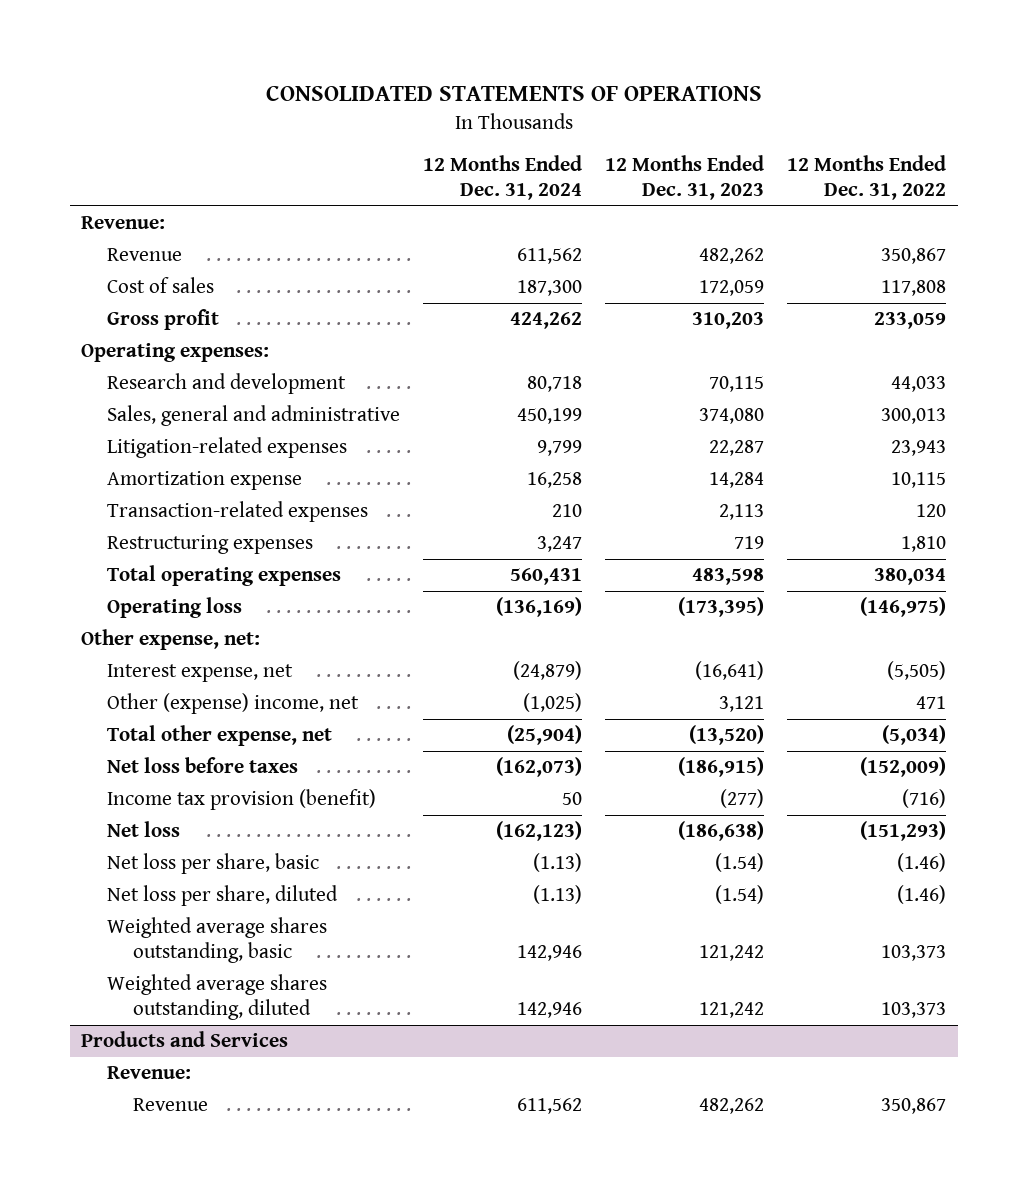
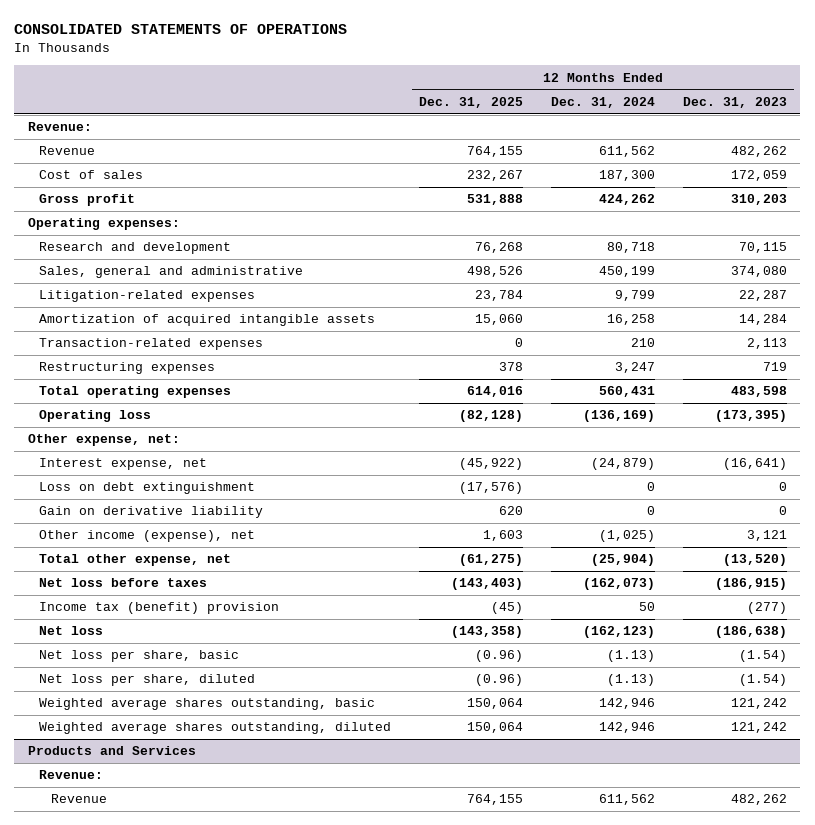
- | 12 Months Ended Dec. 31, 2024 | 12 Months Ended Dec. 31, 2023 | 12 Months Ended Dec. 31, 2022
+ | 12 Months Ended Dec. 31, 2025 | 12 Months Ended Dec. 31, 2024 | 12 Months Ended Dec. 31, 2023
- Amortization expense | 16,258 | 14,284 | 10,115
+ Amortization of acquired intangible assets | 15,060 | 16,258 | 14,284
- Other (expense) income, net | (1,025) | 3,121 | 471
+ Loss on debt extinguishment | (17,576) | 0 | 0
+ Gain on derivative liability | 620 | 0 | 0
+ Other income (expense), net | 1,603 | (1,025) | 3,121
- Income tax provision (benefit) | 50 | (277) | (716)
+ Income tax (benefit) provision | (45) | 50 | (277)

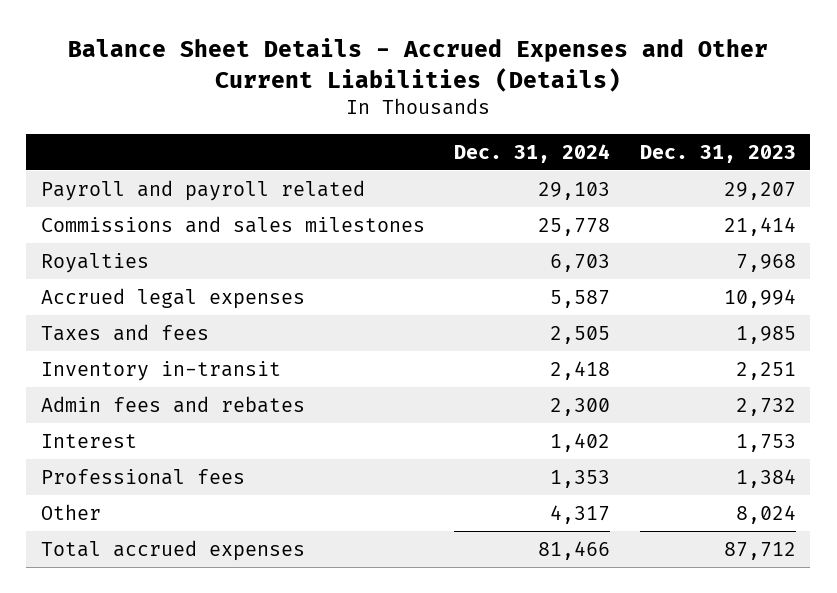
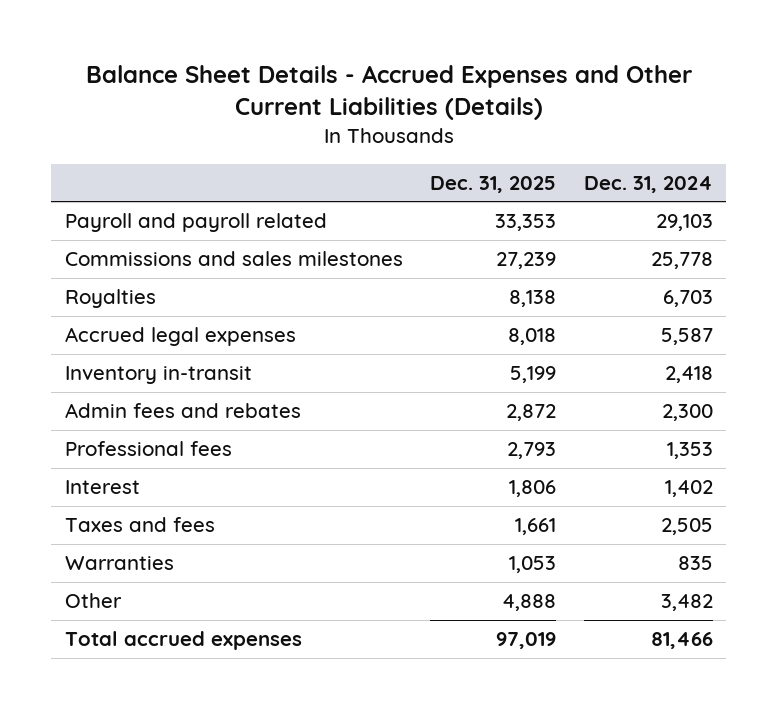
- | Dec. 31, 2024 | Dec. 31, 2023
+ | Dec. 31, 2025 | Dec. 31, 2024
- Other | 4,317 | 8,024
moved down: Interest | 1,806 | 1,402
moved down: Taxes and fees | 1,661 | 2,505
+ Warranties | 1,053 | 835
+ Other | 4,888 | 3,482

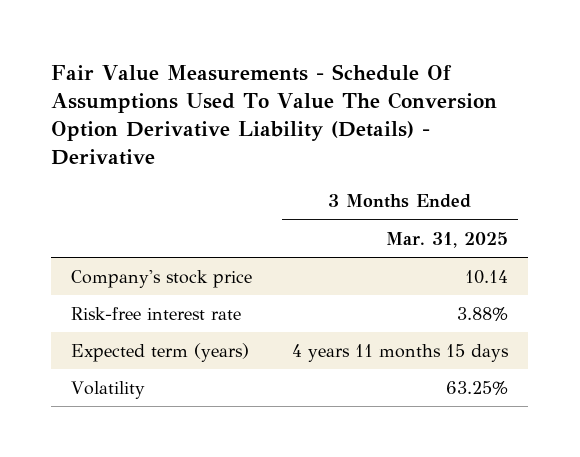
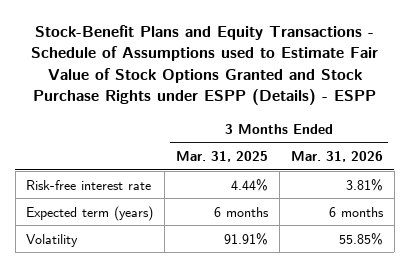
- Fair Value Measurements - Schedule Of Assumptions Used To Value The Conversion Option Derivative Liability (Details) - Derivative
+ Stock-Benefit Plans and Equity Transactions - Schedule of Assumptions used to Estimate Fair Value of Stock Options Granted and Stock Purchase Rights under ESPP (Details) - ESPP
- | 3 Months Ended Mar. 31, 2025
+ | 3 Months Ended Mar. 31, 2025 | 3 Months Ended Mar. 31, 2026
- Company's stock price | 10.14
- Risk-free interest rate | 3.88%
- Expected term (years) | 4 years 11 months 15 days
- Volatility | 63.25%
+ Risk-free interest rate | 4.44% | 3.81%
+ Expected term (years) | 6 months | 6 months
+ Volatility | 91.91% | 55.85%

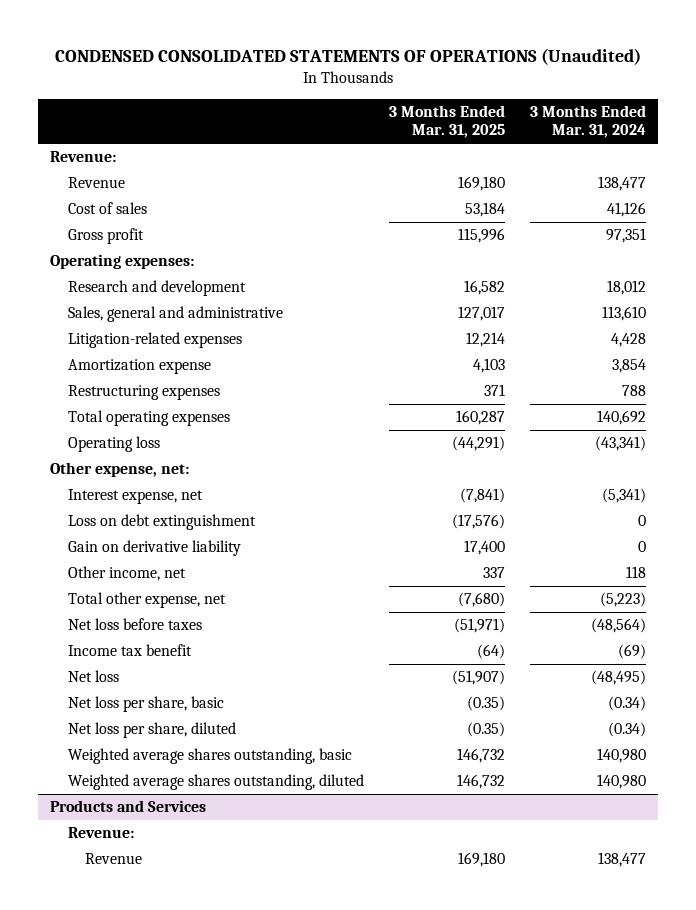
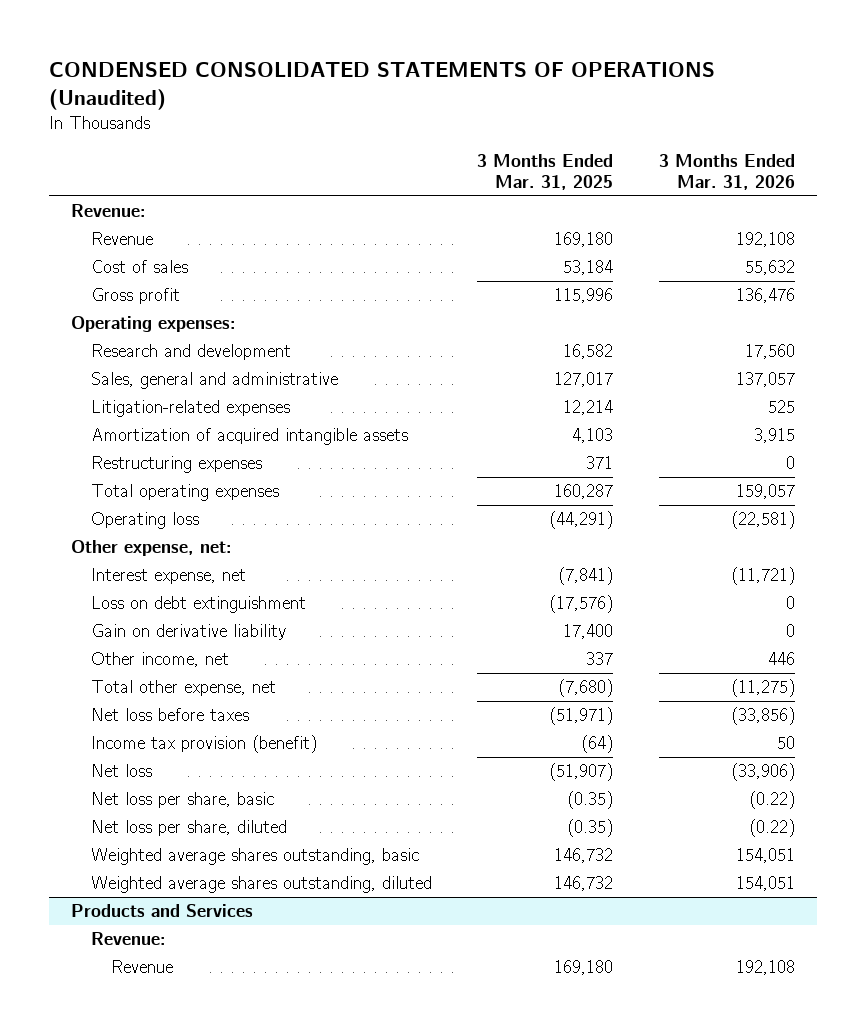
- | 3 Months Ended Mar. 31, 2025 | 3 Months Ended Mar. 31, 2024
+ | 3 Months Ended Mar. 31, 2025 | 3 Months Ended Mar. 31, 2026
- Amortization expense | 4,103 | 3,854
+ Amortization of acquired intangible assets | 4,103 | 3,915
- Income tax benefit | (64) | (69)
+ Income tax provision (benefit) | (64) | 50

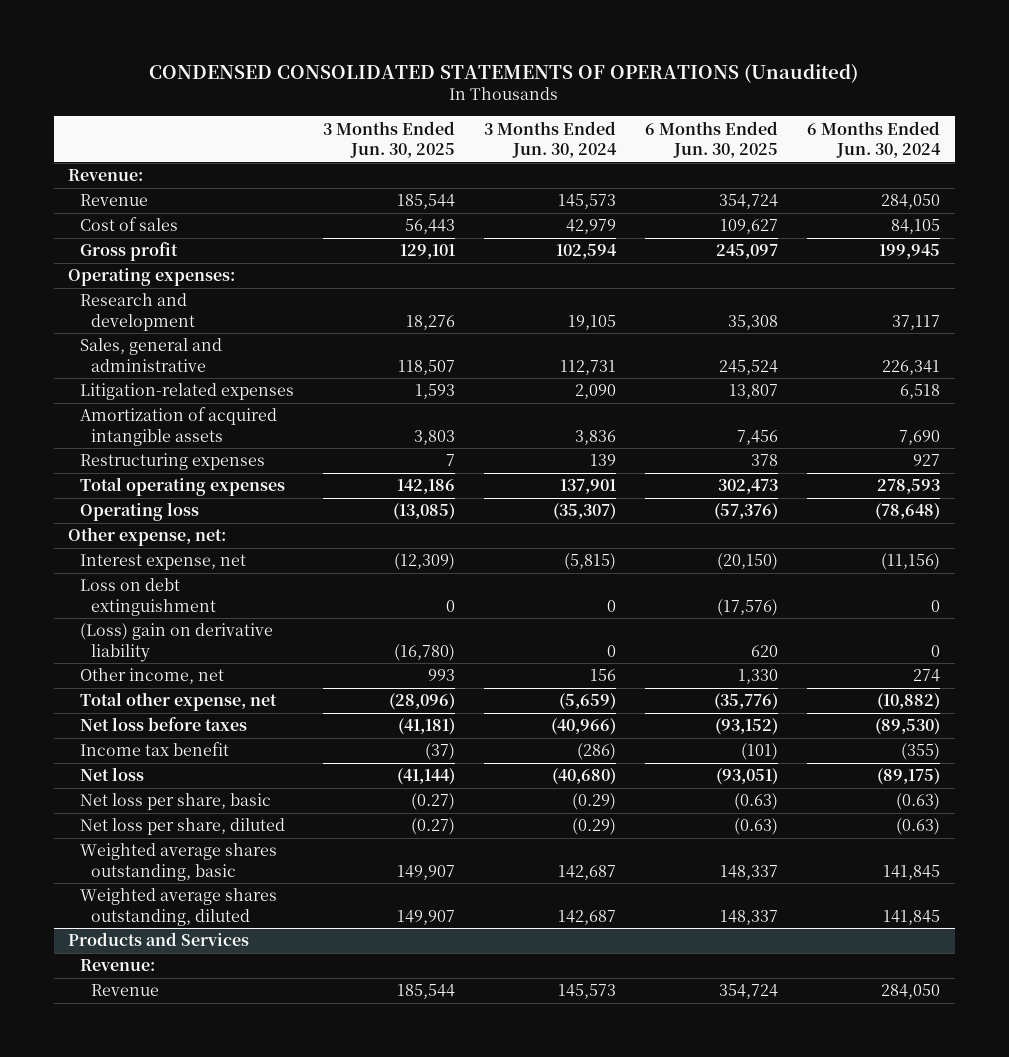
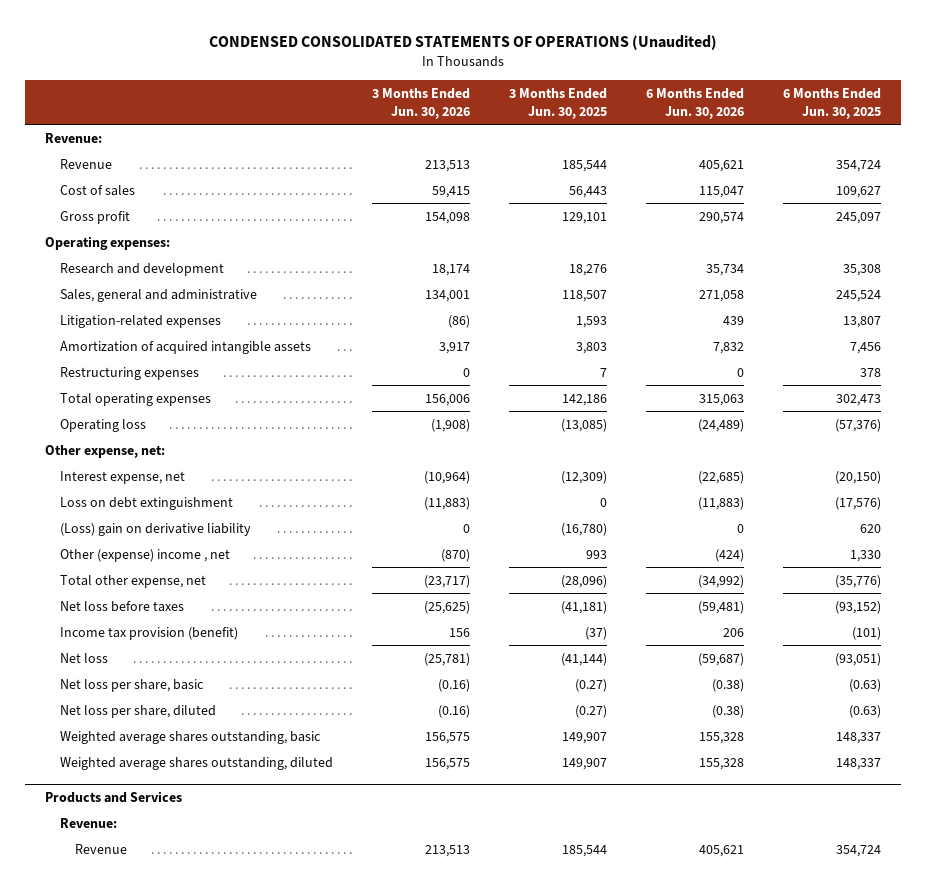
- | 3 Months Ended Jun. 30, 2025 | 3 Months Ended Jun. 30, 2024 | 6 Months Ended Jun. 30, 2025 | 6 Months Ended Jun. 30, 2024
+ | 3 Months Ended Jun. 30, 2026 | 3 Months Ended Jun. 30, 2025 | 6 Months Ended Jun. 30, 2026 | 6 Months Ended Jun. 30, 2025
- Other income, net | 993 | 156 | 1,330 | 274
+ Other (expense) income , net | (870) | 993 | (424) | 1,330
- Income tax benefit | (37) | (286) | (101) | (355)
+ Income tax provision (benefit) | 156 | (37) | 206 | (101)

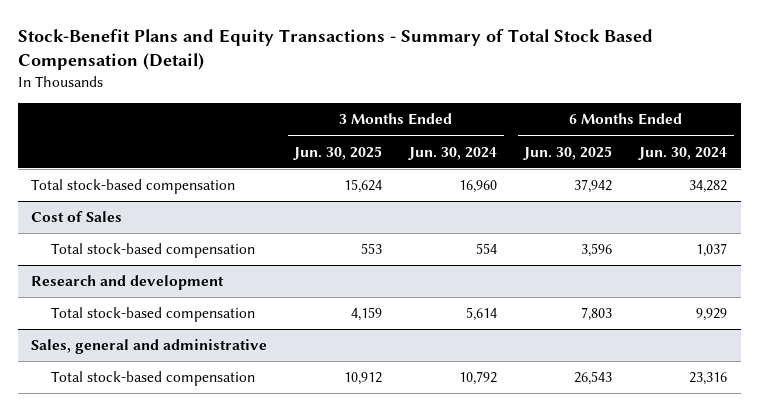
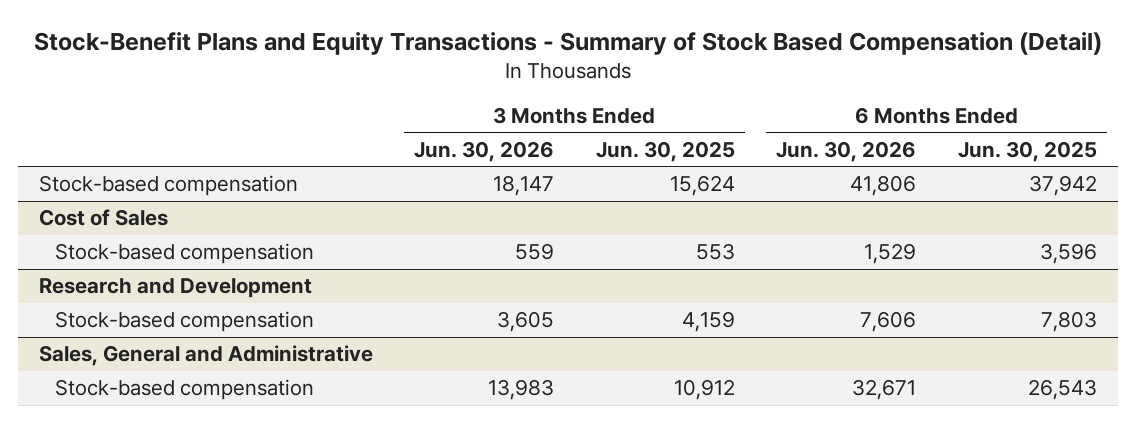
- Stock-Benefit Plans and Equity Transactions - Summary of Total Stock Based Compensation (Detail)
+ Stock-Benefit Plans and Equity Transactions - Summary of Stock Based Compensation (Detail)
- | 3 Months Ended Jun. 30, 2025 | 3 Months Ended Jun. 30, 2024 | 6 Months Ended Jun. 30, 2025 | 6 Months Ended Jun. 30, 2024
+ | 3 Months Ended Jun. 30, 2026 | 3 Months Ended Jun. 30, 2025 | 6 Months Ended Jun. 30, 2026 | 6 Months Ended Jun. 30, 2025
- Total stock-based compensation | 15,624 | 16,960 | 37,942 | 34,282
+ Stock-based compensation | 18,147 | 15,624 | 41,806 | 37,942
@ Cost of Sales
- Total stock-based compensation | 553 | 554 | 3,596 | 1,037
- Research and development
- Total stock-based compensation | 4,159 | 5,614 | 7,803 | 9,929
- Sales, general and administrative
- Total stock-based compensation | 10,912 | 10,792 | 26,543 | 23,316
@ Cost of Sales
+ Stock-based compensation | 559 | 553 | 1,529 | 3,596
+ Research and Development
+ Stock-based compensation | 3,605 | 4,159 | 7,606 | 7,803
+ Sales, General and Administrative
+ Stock-based compensation | 13,983 | 10,912 | 32,671 | 26,543

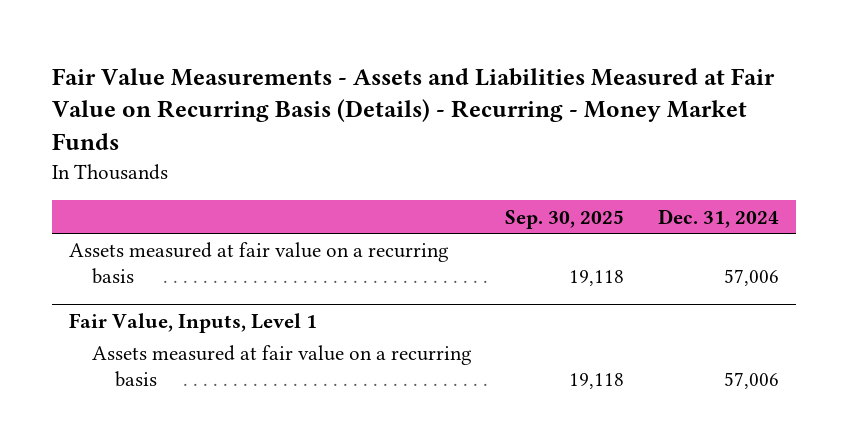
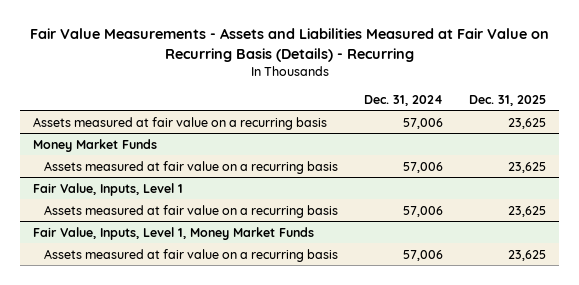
- Fair Value Measurements - Assets and Liabilities Measured at Fair Value on Recurring Basis (Details) - Recurring - Money Market Funds
+ Fair Value Measurements - Assets and Liabilities Measured at Fair Value on Recurring Basis (Details) - Recurring
- | Sep. 30, 2025 | Dec. 31, 2024
+ | Dec. 31, 2024 | Dec. 31, 2025
+ Money Market Funds
+ Assets measured at fair value on a recurring basis | 57,006 | 23,625
+ Fair Value, Inputs, Level 1, Money Market Funds
+ Assets measured at fair value on a recurring basis | 57,006 | 23,625

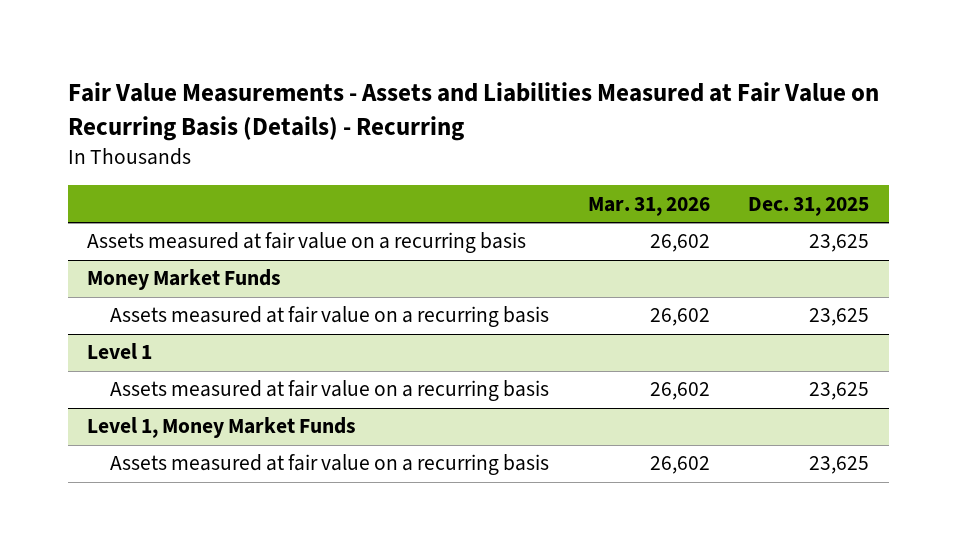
- | Dec. 31, 2024 | Dec. 31, 2025
+ | Mar. 31, 2026 | Dec. 31, 2025
- Fair Value, Inputs, Level 1
+ Level 1
- Fair Value, Inputs, Level 1, Money Market Funds
+ Level 1, Money Market Funds

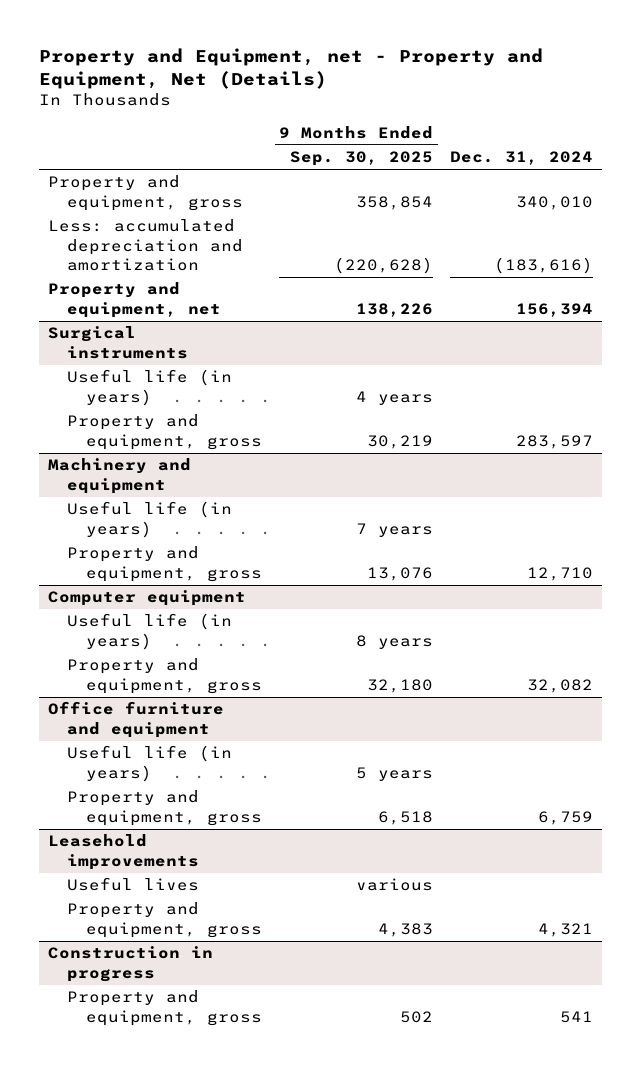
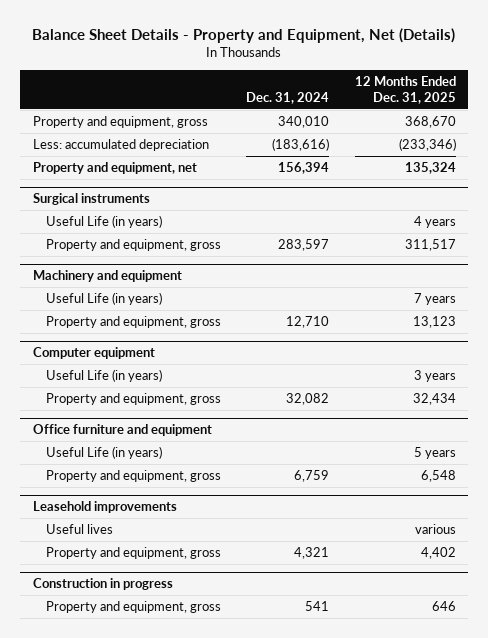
- Property and Equipment, net - Property and Equipment, Net (Details)
+ Balance Sheet Details - Property and Equipment, Net (Details)
- | 9 Months Ended Sep. 30, 2025 | Dec. 31, 2024
+ | Dec. 31, 2024 | 12 Months Ended Dec. 31, 2025
- Less: accumulated depreciation and amortization | (220,628) | (183,616)
+ Less: accumulated depreciation | (183,616) | (233,346)
@ Surgical instruments
- Useful life (in years) | 4 years |
+ Useful Life (in years) | | 4 years
@ Machinery and equipment
- Useful life (in years) | 7 years |
+ Useful Life (in years) | | 7 years
@ Computer equipment
- Useful life (in years) | 8 years |
+ Useful Life (in years) | | 3 years
@ Office furniture and equipment
- Useful life (in years) | 5 years |
+ Useful Life (in years) | | 5 years

